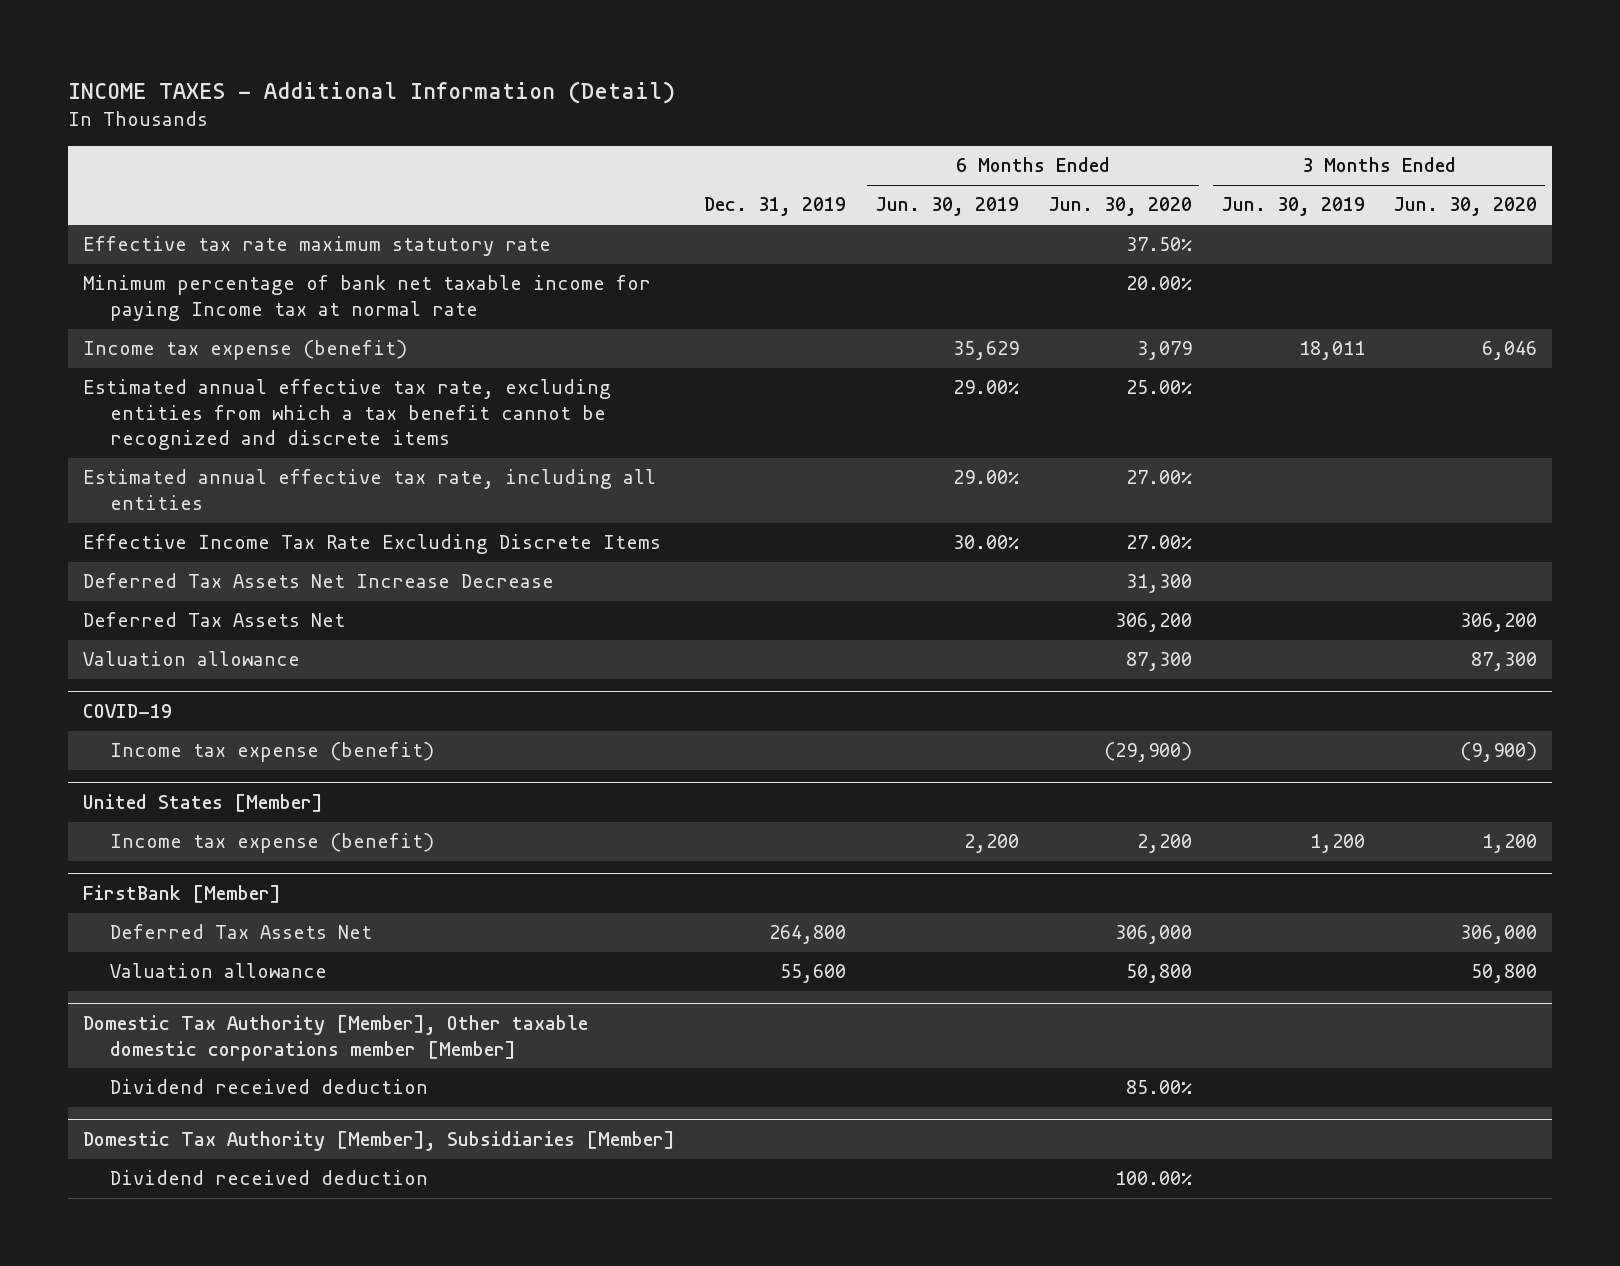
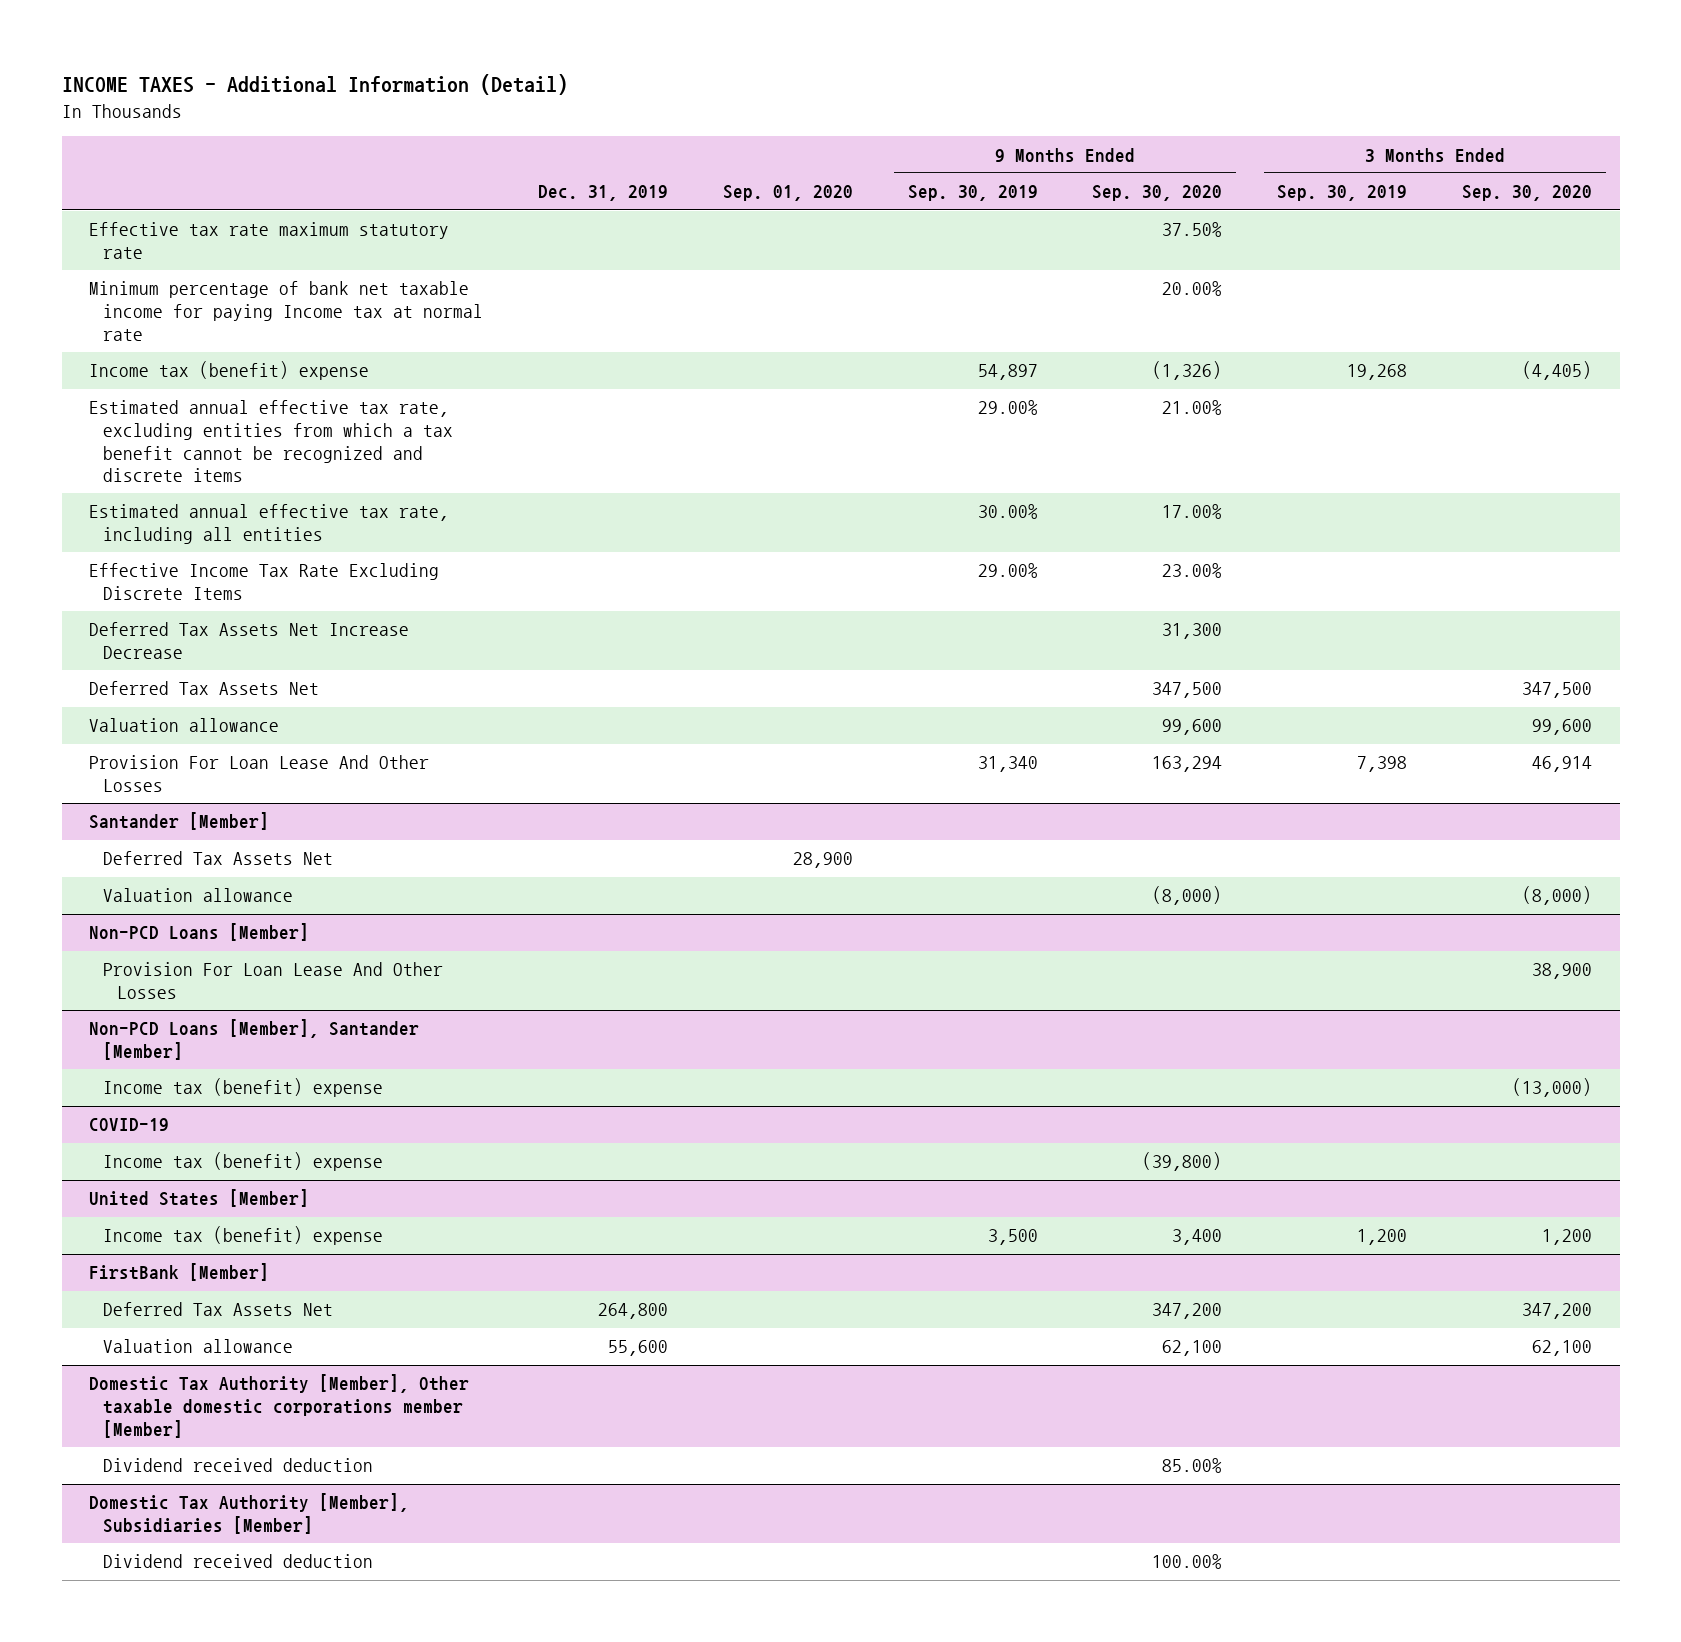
- | Dec. 31, 2019 | 6 Months Ended Jun. 30, 2019 | 6 Months Ended Jun. 30, 2020 | 3 Months Ended Jun. 30, 2019 | 3 Months Ended Jun. 30, 2020
+ | Dec. 31, 2019 | Sep. 01, 2020 | 9 Months Ended Sep. 30, 2019 | 9 Months Ended Sep. 30, 2020 | 3 Months Ended Sep. 30, 2019 | 3 Months Ended Sep. 30, 2020
- Income tax expense (benefit) | | 35,629 | 3,079 | 18,011 | 6,046
+ Income tax (benefit) expense | | | 54,897 | (1,326) | 19,268 | (4,405)
+ Provision For Loan Lease And Other Losses | | | 31,340 | 163,294 | 7,398 | 46,914
+ Santander [Member]
+ Deferred Tax Assets Net | | 28,900 | | | |
+ Valuation allowance | | | | (8,000) | | (8,000)
+ Non-PCD Loans [Member]
+ Provision For Loan Lease And Other Losses | | | | | | 38,900
+ Non-PCD Loans [Member], Santander [Member]
+ Income tax (benefit) expense | | | | | | (13,000)
@ COVID-19
- Income tax expense (benefit) | | | (29,900) | | (9,900)
+ Income tax (benefit) expense | | | | (39,800) | |
@ United States [Member]
- Income tax expense (benefit) | | 2,200 | 2,200 | 1,200 | 1,200
+ Income tax (benefit) expense | | | 3,500 | 3,400 | 1,200 | 1,200

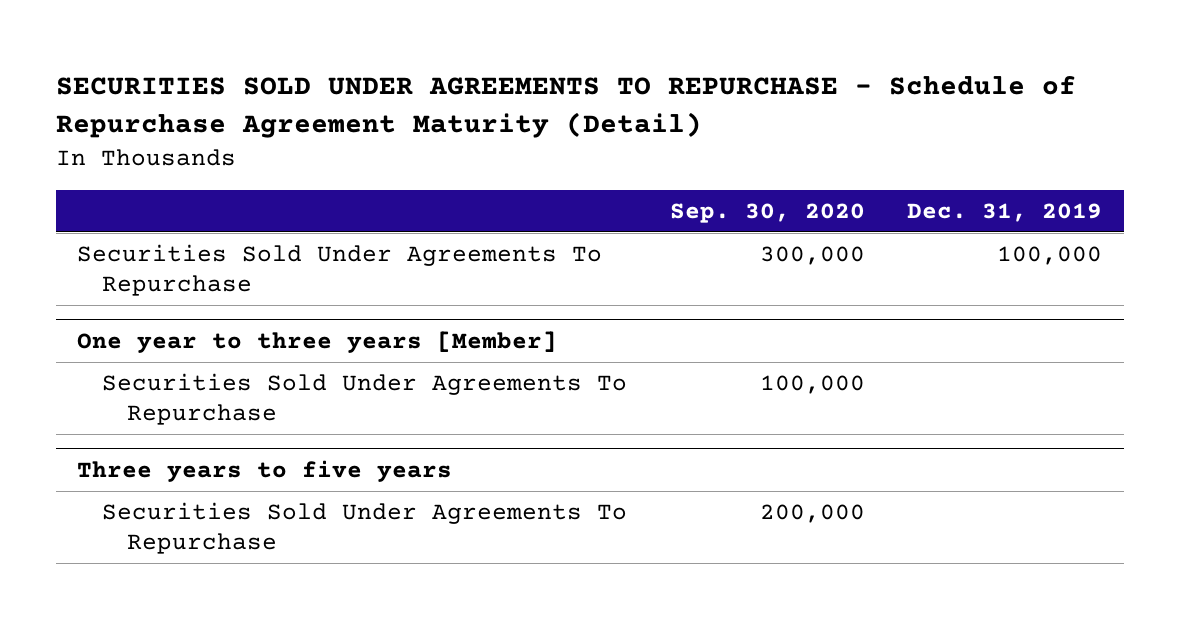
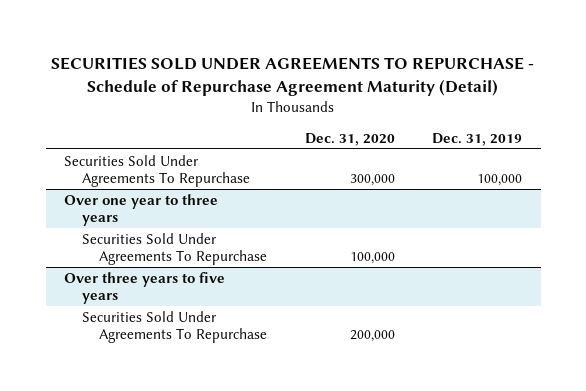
- | Sep. 30, 2020 | Dec. 31, 2019
+ | Dec. 31, 2020 | Dec. 31, 2019
- One year to three years [Member]
- Securities Sold Under Agreements To Repurchase | 100,000 |
- Three years to five years
+ Over one year to three years
+ Securities Sold Under Agreements To Repurchase | 100,000 |
+ Over three years to five years

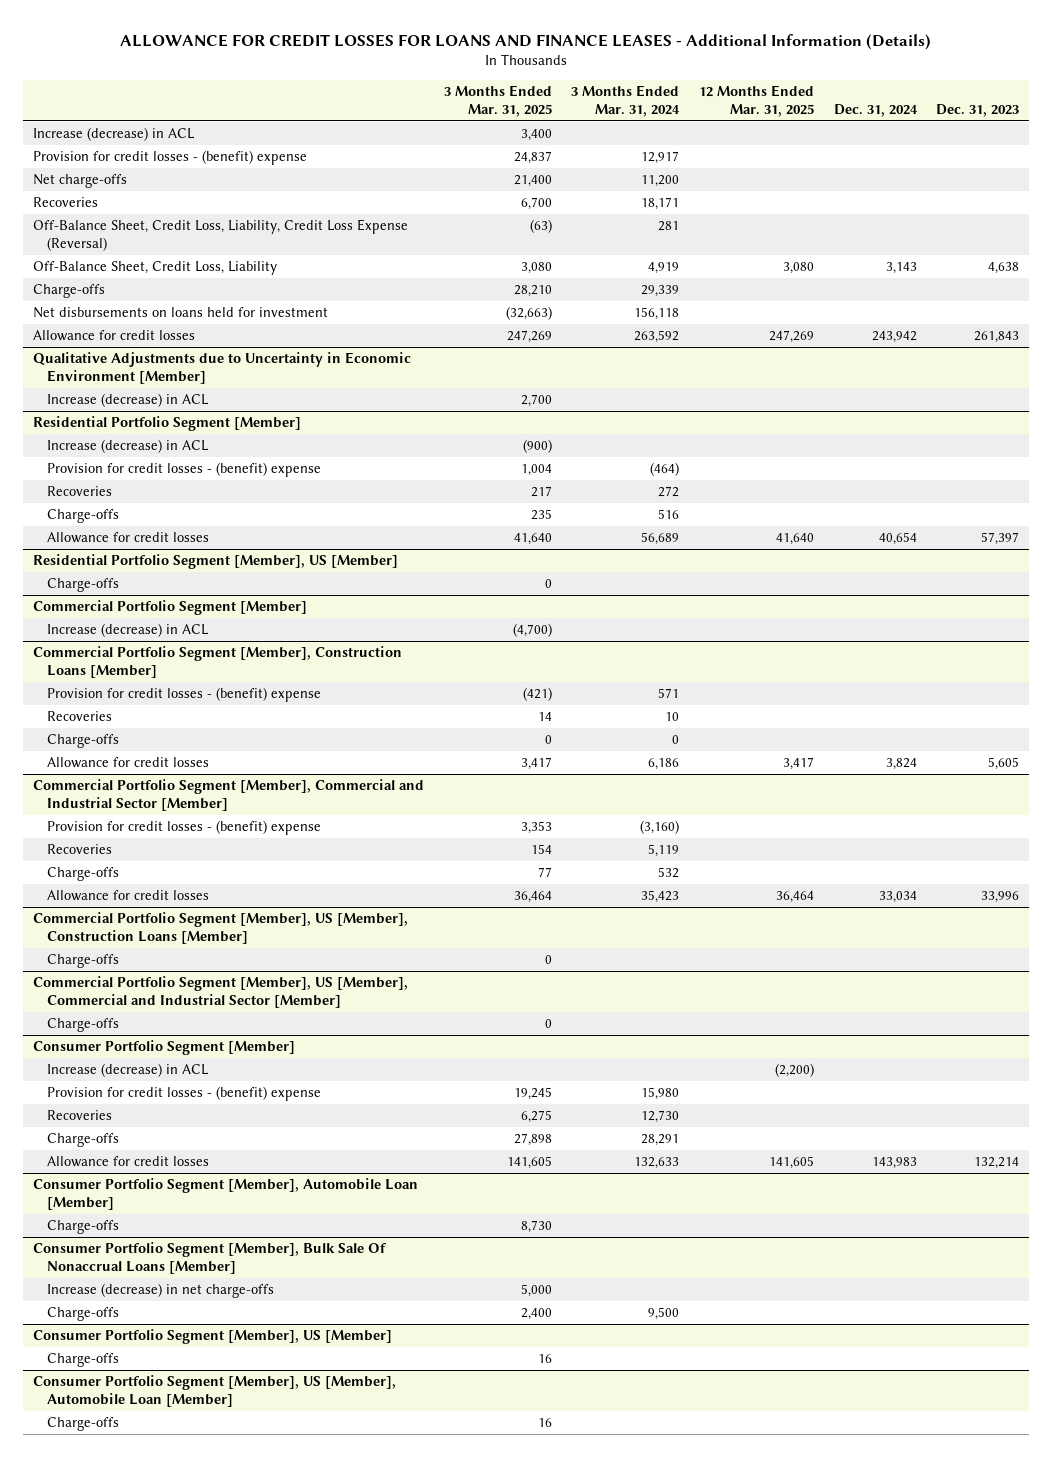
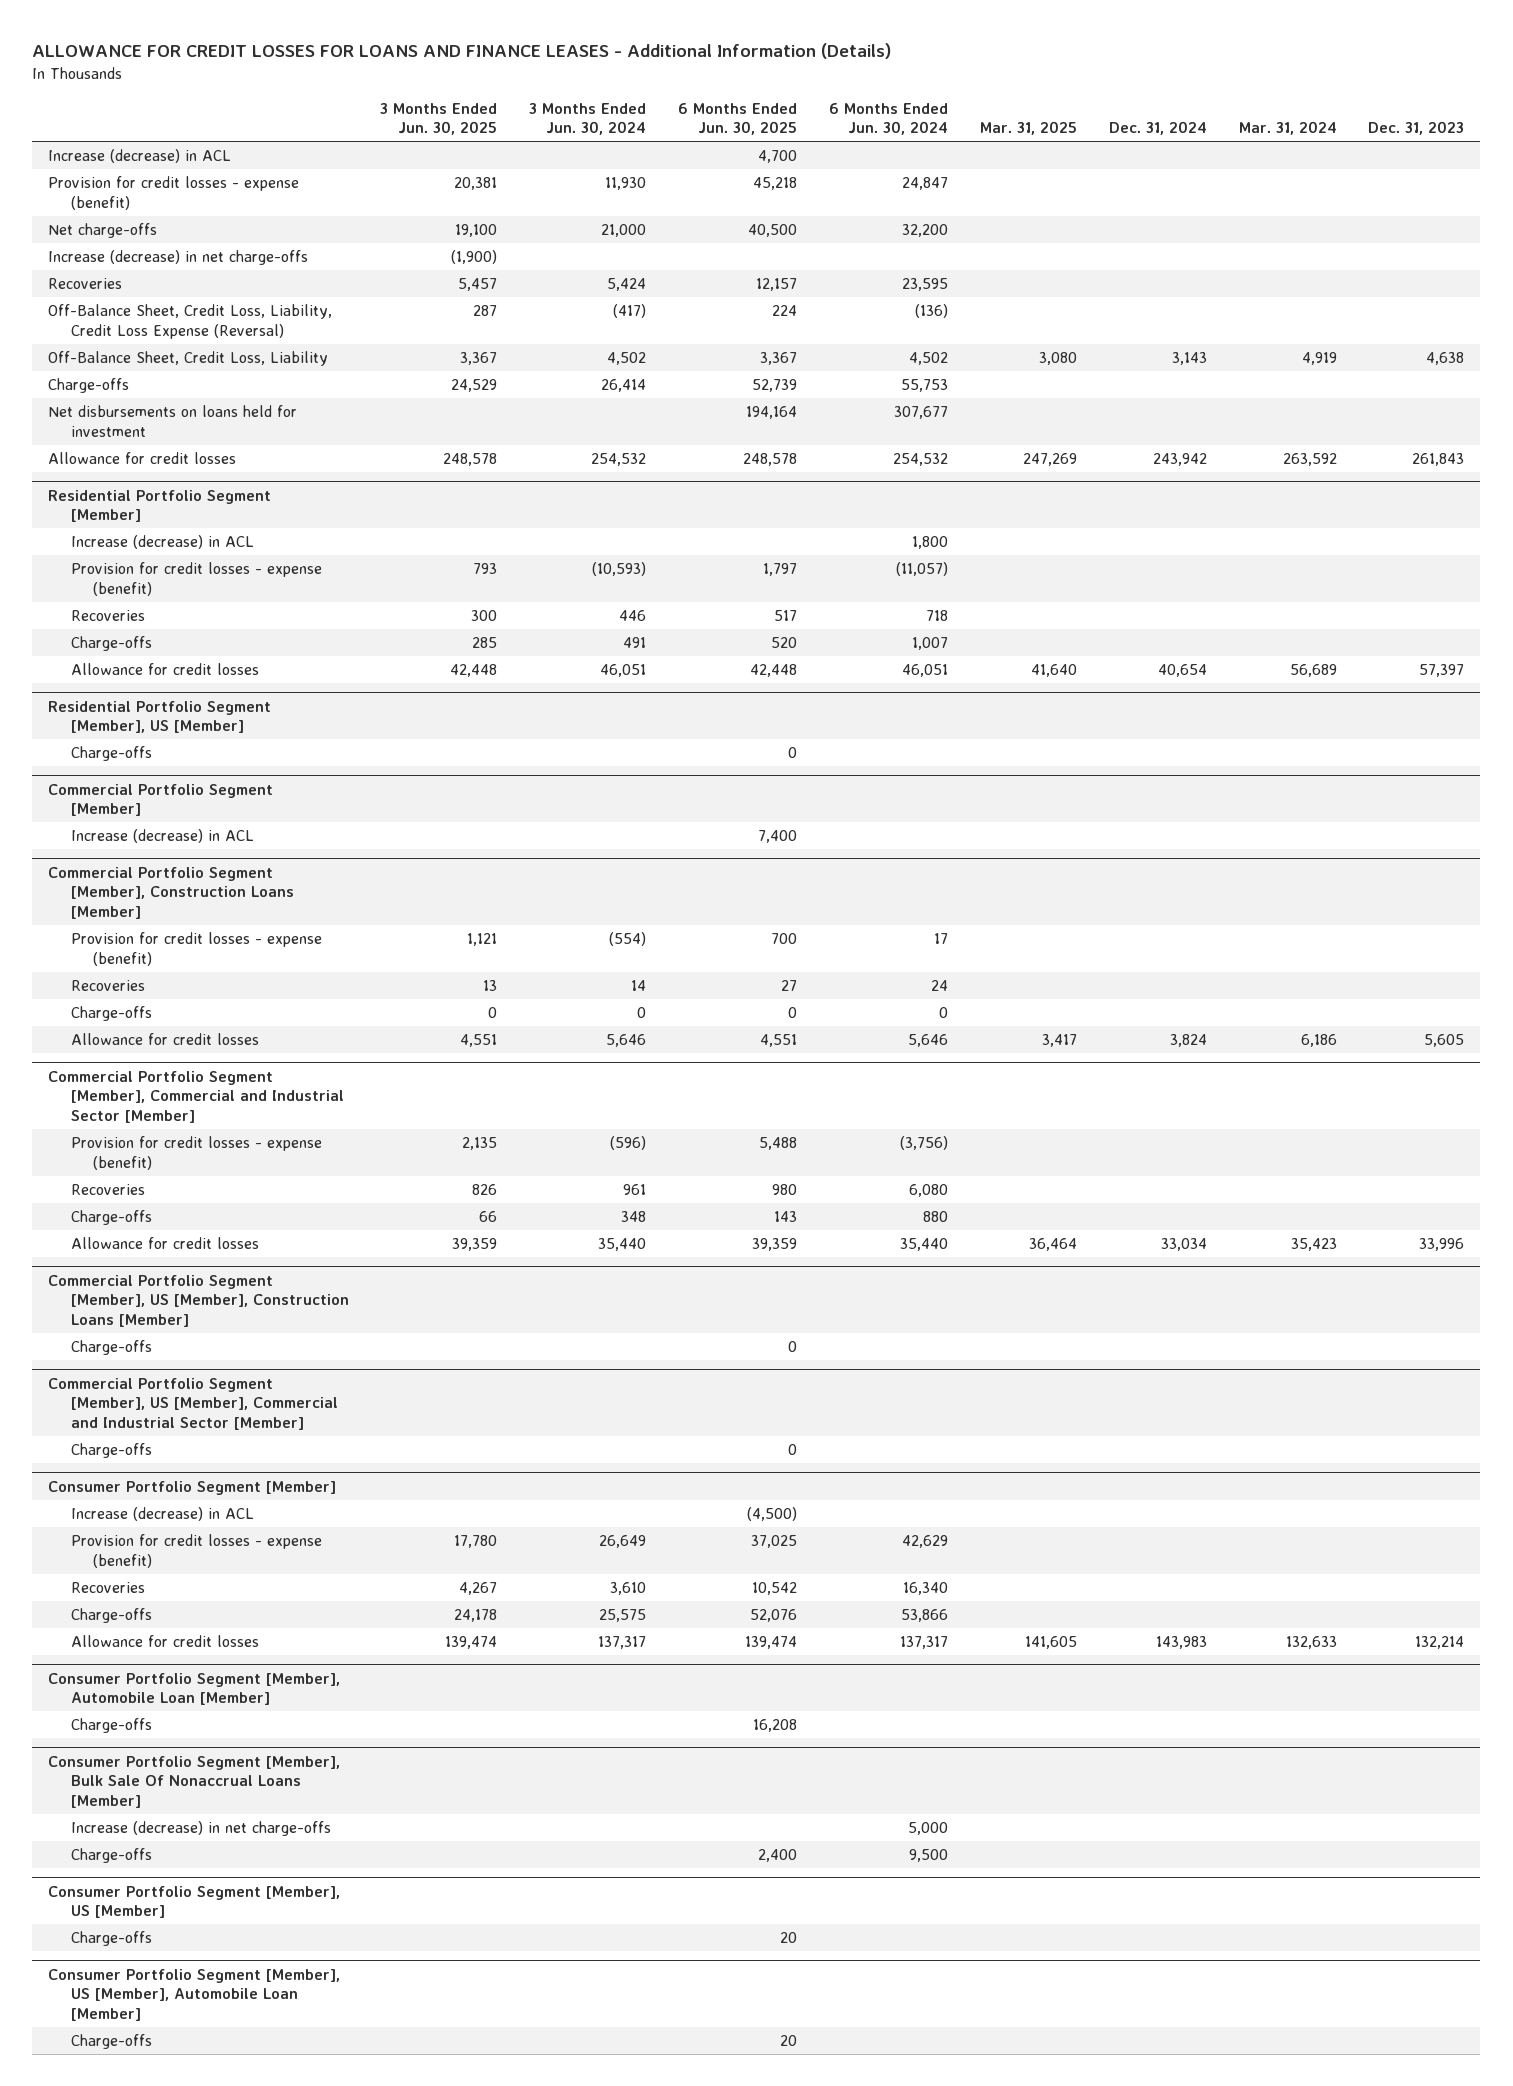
- | 3 Months Ended Mar. 31, 2025 | 3 Months Ended Mar. 31, 2024 | 12 Months Ended Mar. 31, 2025 | Dec. 31, 2024 | Dec. 31, 2023
+ | 3 Months Ended Jun. 30, 2025 | 3 Months Ended Jun. 30, 2024 | 6 Months Ended Jun. 30, 2025 | 6 Months Ended Jun. 30, 2024 | Mar. 31, 2025 | Dec. 31, 2024 | Mar. 31, 2024 | Dec. 31, 2023
- Provision for credit losses - (benefit) expense | 24,837 | 12,917 | | |
+ Provision for credit losses - expense (benefit) | 20,381 | 11,930 | 45,218 | 24,847 | | | |
+ Increase (decrease) in net charge-offs | (1,900) | | | | | | |
- Qualitative Adjustments due to Uncertainty in Economic Environment [Member]
- Increase (decrease) in ACL | 2,700 | | | |
@ Residential Portfolio Segment [Member]
- Provision for credit losses - (benefit) expense | 1,004 | (464) | | |
+ Provision for credit losses - expense (benefit) | 793 | (10,593) | 1,797 | (11,057) | | | |
@ Commercial Portfolio Segment [Member], Construction Loans [Member]
- Provision for credit losses - (benefit) expense | (421) | 571 | | |
+ Provision for credit losses - expense (benefit) | 1,121 | (554) | 700 | 17 | | | |
@ Commercial Portfolio Segment [Member], Commercial and Industrial Sector [Member]
- Provision for credit losses - (benefit) expense | 3,353 | (3,160) | | |
+ Provision for credit losses - expense (benefit) | 2,135 | (596) | 5,488 | (3,756) | | | |
@ Consumer Portfolio Segment [Member]
- Provision for credit losses - (benefit) expense | 19,245 | 15,980 | | |
+ Provision for credit losses - expense (benefit) | 17,780 | 26,649 | 37,025 | 42,629 | | | |

